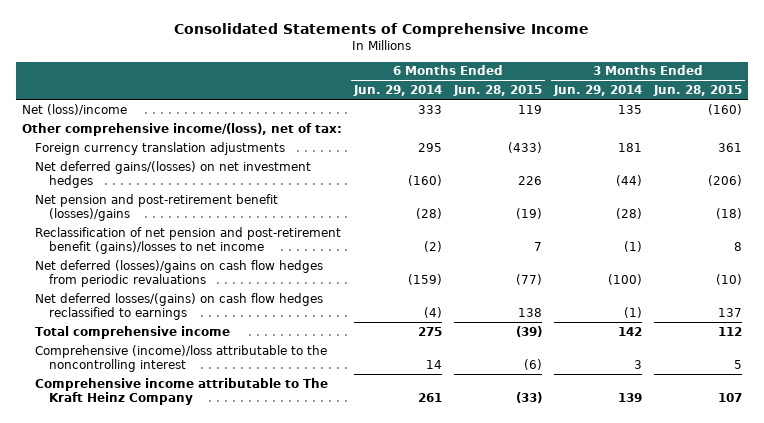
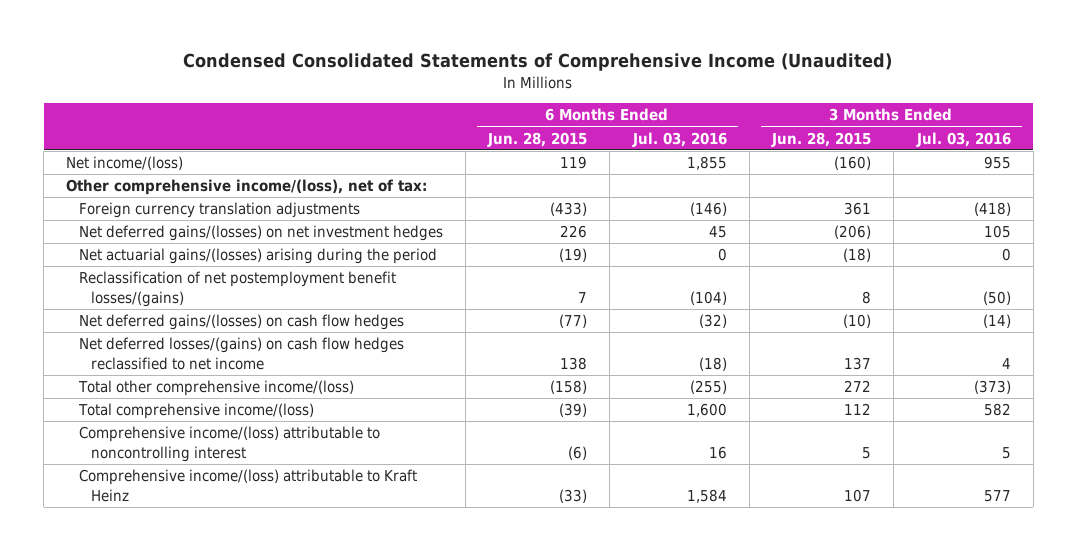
- Consolidated Statements of Comprehensive Income
+ Condensed Consolidated Statements of Comprehensive Income (Unaudited)
- | 6 Months Ended Jun. 29, 2014 | 6 Months Ended Jun. 28, 2015 | 3 Months Ended Jun. 29, 2014 | 3 Months Ended Jun. 28, 2015
+ | 6 Months Ended Jun. 28, 2015 | 6 Months Ended Jul. 03, 2016 | 3 Months Ended Jun. 28, 2015 | 3 Months Ended Jul. 03, 2016
- Net (loss)/income | 333 | 119 | 135 | (160)
+ Net income/(loss) | 119 | 1,855 | (160) | 955
- Net pension and post-retirement benefit (losses)/gains | (28) | (19) | (28) | (18)
- Reclassification of net pension and post-retirement benefit (gains)/losses to net income | (2) | 7 | (1) | 8
- Net deferred (losses)/gains on cash flow hedges from periodic revaluations | (159) | (77) | (100) | (10)
- Net deferred losses/(gains) on cash flow hedges reclassified to earnings | (4) | 138 | (1) | 137
- Total comprehensive income | 275 | (39) | 142 | 112
- Comprehensive (income)/loss attributable to the noncontrolling interest | 14 | (6) | 3 | 5
- Comprehensive income attributable to The Kraft Heinz Company | 261 | (33) | 139 | 107
+ Net actuarial gains/(losses) arising during the period | (19) | 0 | (18) | 0
+ Reclassification of net postemployment benefit losses/(gains) | 7 | (104) | 8 | (50)
+ Net deferred gains/(losses) on cash flow hedges | (77) | (32) | (10) | (14)
+ Net deferred losses/(gains) on cash flow hedges reclassified to net income | 138 | (18) | 137 | 4
+ Total other comprehensive income/(loss) | (158) | (255) | 272 | (373)
+ Total comprehensive income/(loss) | (39) | 1,600 | 112 | 582
+ Comprehensive income/(loss) attributable to noncontrolling interest | (6) | 16 | 5 | 5
+ Comprehensive income/(loss) attributable to Kraft Heinz | (33) | 1,584 | 107 | 577

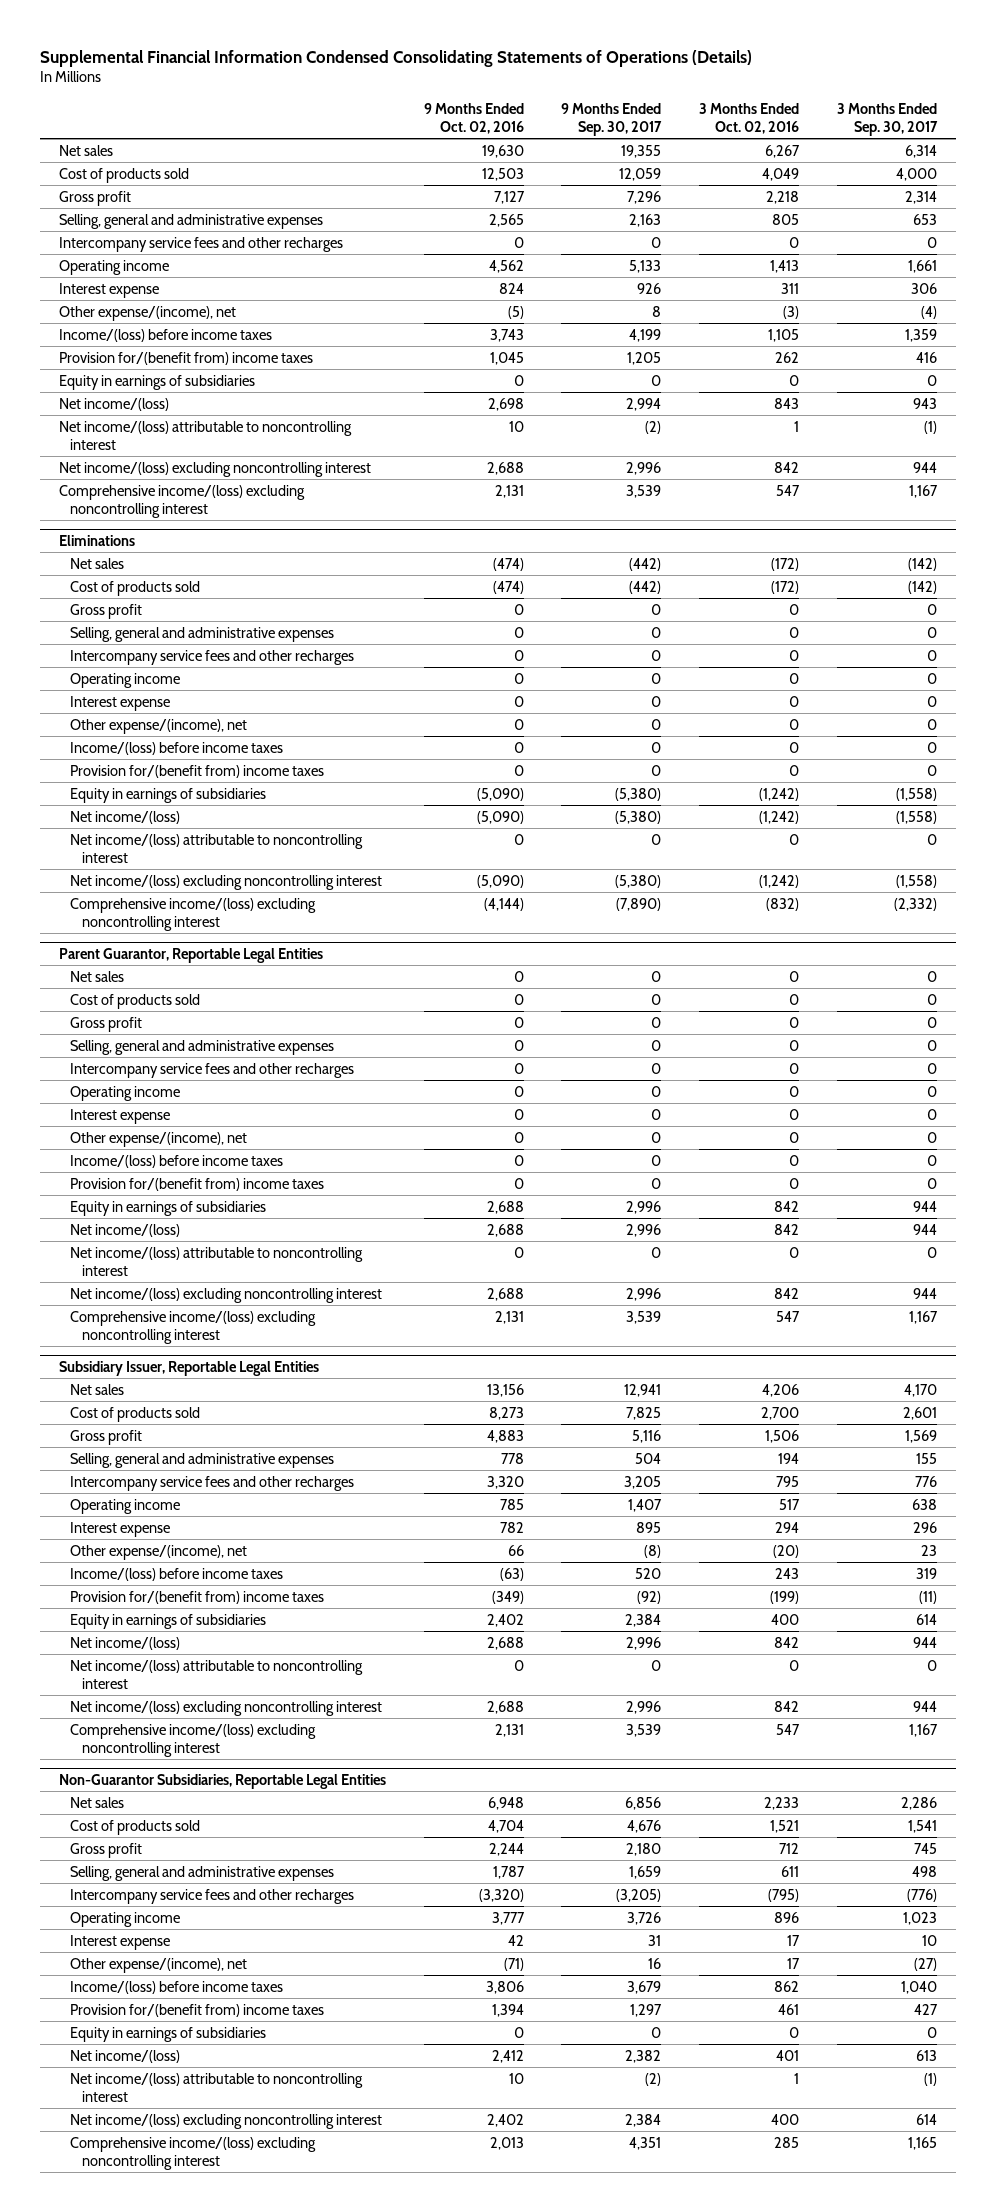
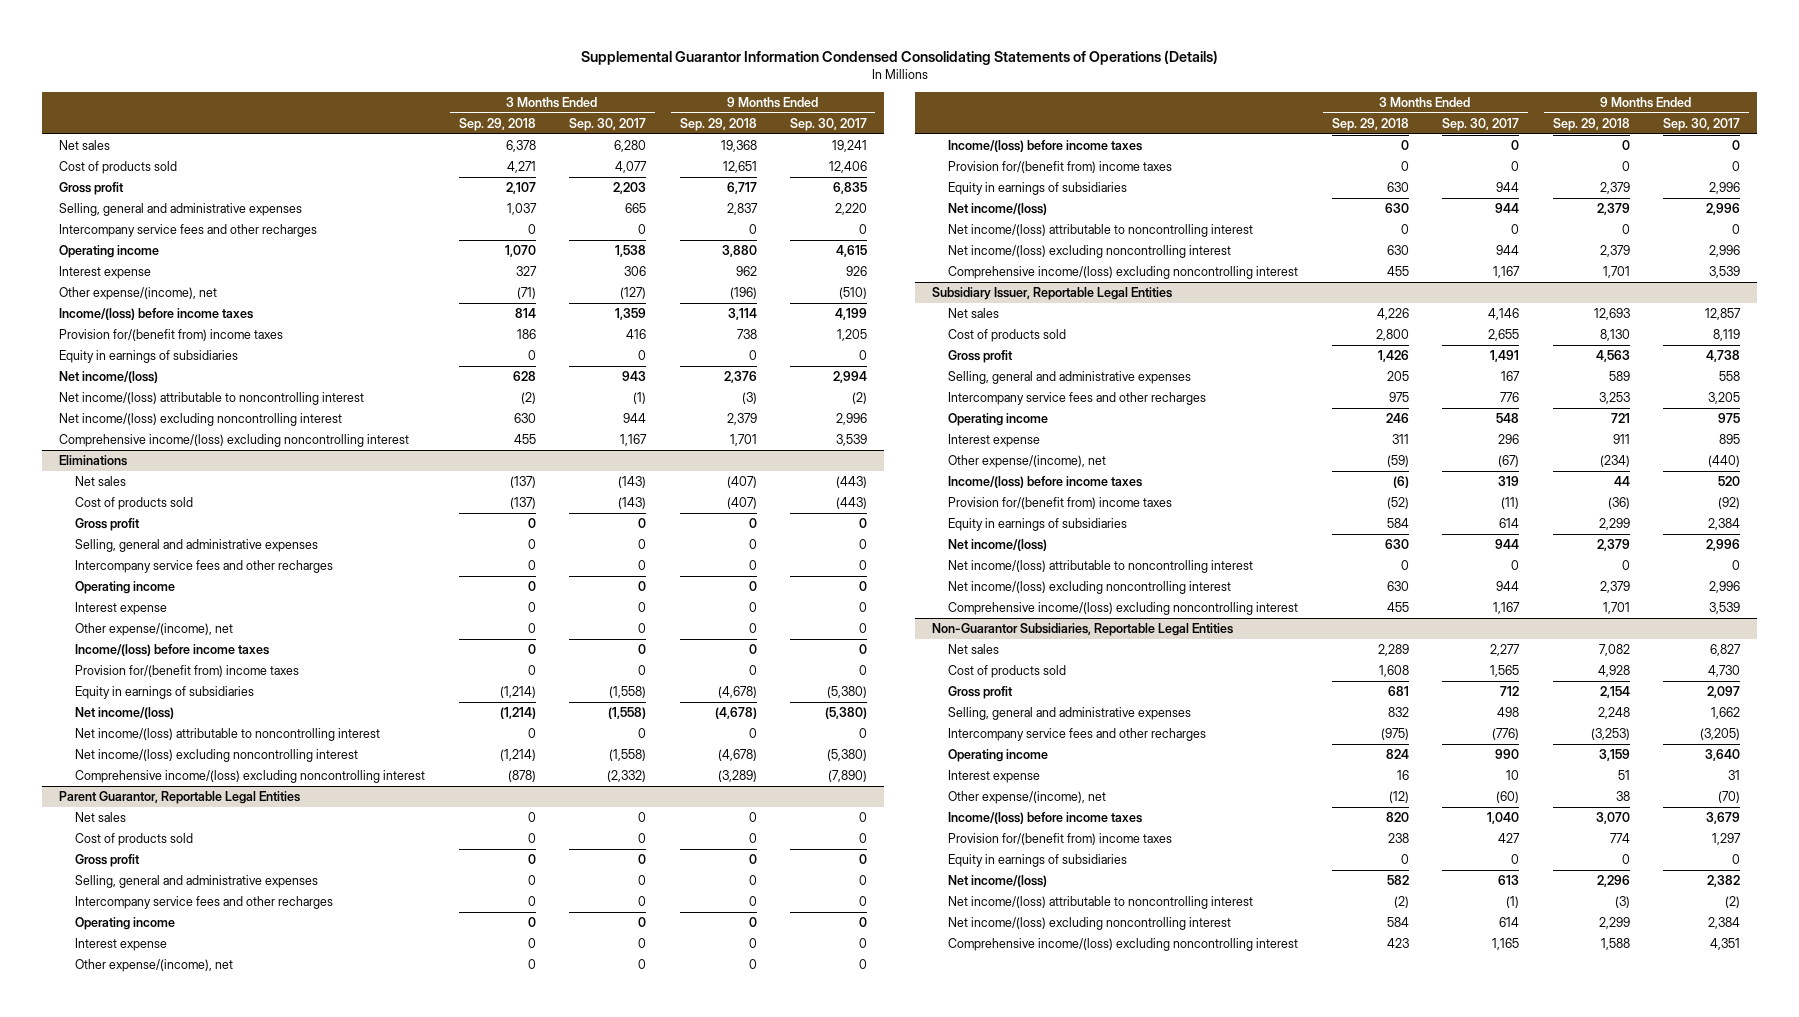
- Supplemental Financial Information Condensed Consolidating Statements of Operations (Details)
+ Supplemental Guarantor Information Condensed Consolidating Statements of Operations (Details)
- | 9 Months Ended Oct. 02, 2016 | 9 Months Ended Sep. 30, 2017 | 3 Months Ended Oct. 02, 2016 | 3 Months Ended Sep. 30, 2017
+ | 3 Months Ended Sep. 29, 2018 | 3 Months Ended Sep. 30, 2017 | 9 Months Ended Sep. 29, 2018 | 9 Months Ended Sep. 30, 2017
- Net sales | 19,630 | 19,355 | 6,267 | 6,314
- Cost of products sold | 12,503 | 12,059 | 4,049 | 4,000
- Gross profit | 7,127 | 7,296 | 2,218 | 2,314
- Selling, general and administrative expenses | 2,565 | 2,163 | 805 | 653
+ Net sales | 6,378 | 6,280 | 19,368 | 19,241
+ Cost of products sold | 4,271 | 4,077 | 12,651 | 12,406
+ Gross profit | 2,107 | 2,203 | 6,717 | 6,835
+ Selling, general and administrative expenses | 1,037 | 665 | 2,837 | 2,220
- Operating income | 4,562 | 5,133 | 1,413 | 1,661
+ Operating income | 1,070 | 1,538 | 3,880 | 4,615
- Other expense/(income), net | (5) | 8 | (3) | (4)
+ Other expense/(income), net | (71) | (127) | (196) | (510)
@ Eliminations
- Net sales | (474) | (442) | (172) | (142)
- Cost of products sold | (474) | (442) | (172) | (142)
+ Net sales | (137) | (143) | (407) | (443)
+ Cost of products sold | (137) | (143) | (407) | (443)
@ Subsidiary Issuer, Reportable Legal Entities
- Net sales | 13,156 | 12,941 | 4,206 | 4,170
- Cost of products sold | 8,273 | 7,825 | 2,700 | 2,601
- Gross profit | 4,883 | 5,116 | 1,506 | 1,569
- Selling, general and administrative expenses | 778 | 504 | 194 | 155
+ Net sales | 4,226 | 4,146 | 12,693 | 12,857
+ Cost of products sold | 2,800 | 2,655 | 8,130 | 8,119
+ Gross profit | 1,426 | 1,491 | 4,563 | 4,738
+ Selling, general and administrative expenses | 205 | 167 | 589 | 558
- Operating income | 785 | 1,407 | 517 | 638
+ Operating income | 246 | 548 | 721 | 975
- Other expense/(income), net | 66 | (8) | (20) | 23
+ Other expense/(income), net | (59) | (67) | (234) | (440)
@ Non-Guarantor Subsidiaries, Reportable Legal Entities
- Net sales | 6,948 | 6,856 | 2,233 | 2,286
- Cost of products sold | 4,704 | 4,676 | 1,521 | 1,541
- Gross profit | 2,244 | 2,180 | 712 | 745
- Selling, general and administrative expenses | 1,787 | 1,659 | 611 | 498
+ Net sales | 2,289 | 2,277 | 7,082 | 6,827
+ Cost of products sold | 1,608 | 1,565 | 4,928 | 4,730
+ Gross profit | 681 | 712 | 2,154 | 2,097
+ Selling, general and administrative expenses | 832 | 498 | 2,248 | 1,662
- Operating income | 3,777 | 3,726 | 896 | 1,023
+ Operating income | 824 | 990 | 3,159 | 3,640
- Other expense/(income), net | (71) | 16 | 17 | (27)
+ Other expense/(income), net | (12) | (60) | 38 | (70)

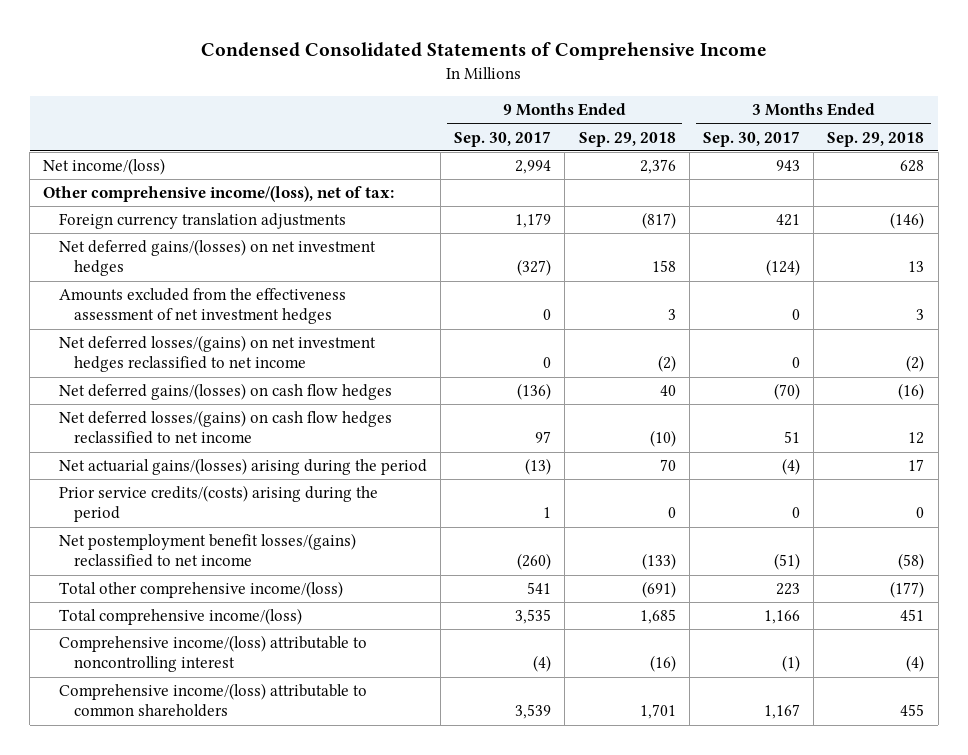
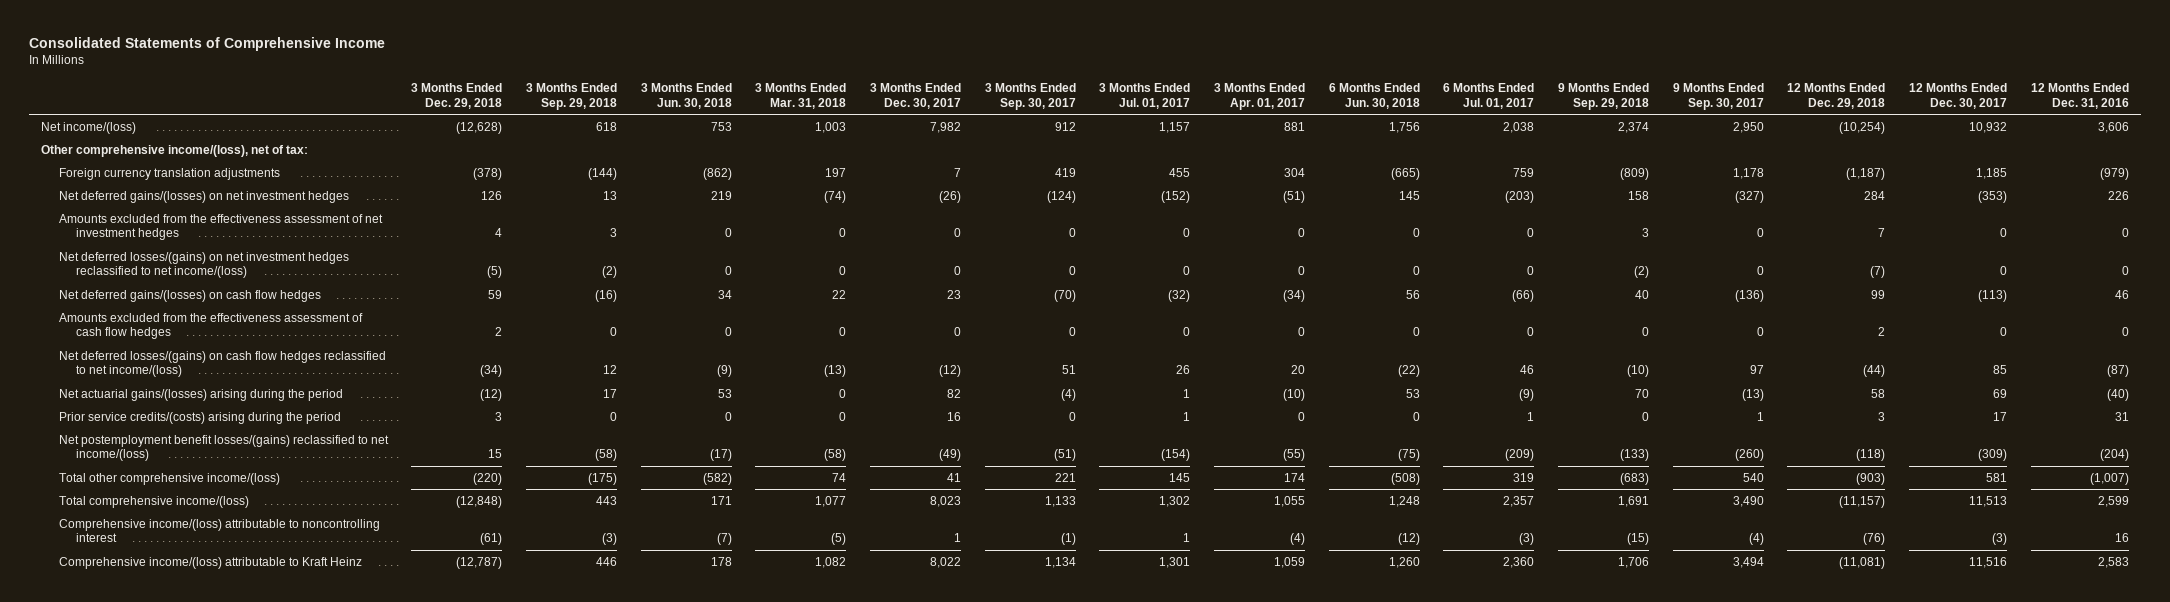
- Condensed Consolidated Statements of Comprehensive Income
+ Consolidated Statements of Comprehensive Income
- | 9 Months Ended Sep. 30, 2017 | 9 Months Ended Sep. 29, 2018 | 3 Months Ended Sep. 30, 2017 | 3 Months Ended Sep. 29, 2018
+ | 3 Months Ended Dec. 29, 2018 | 3 Months Ended Sep. 29, 2018 | 3 Months Ended Jun. 30, 2018 | 3 Months Ended Mar. 31, 2018 | 3 Months Ended Dec. 30, 2017 | 3 Months Ended Sep. 30, 2017 | 3 Months Ended Jul. 01, 2017 | 3 Months Ended Apr. 01, 2017 | 6 Months Ended Jun. 30, 2018 | 6 Months Ended Jul. 01, 2017 | 9 Months Ended Sep. 29, 2018 | 9 Months Ended Sep. 30, 2017 | 12 Months Ended Dec. 29, 2018 | 12 Months Ended Dec. 30, 2017 | 12 Months Ended Dec. 31, 2016
- Net income/(loss) | 2,994 | 2,376 | 943 | 628
+ Net income/(loss) | (12,628) | 618 | 753 | 1,003 | 7,982 | 912 | 1,157 | 881 | 1,756 | 2,038 | 2,374 | 2,950 | (10,254) | 10,932 | 3,606
- Foreign currency translation adjustments | 1,179 | (817) | 421 | (146)
+ Foreign currency translation adjustments | (378) | (144) | (862) | 197 | 7 | 419 | 455 | 304 | (665) | 759 | (809) | 1,178 | (1,187) | 1,185 | (979)
- Net deferred losses/(gains) on net investment hedges reclassified to net income | 0 | (2) | 0 | (2)
+ Net deferred losses/(gains) on net investment hedges reclassified to net income/(loss) | (5) | (2) | 0 | 0 | 0 | 0 | 0 | 0 | 0 | 0 | (2) | 0 | (7) | 0 | 0
- Net deferred losses/(gains) on cash flow hedges reclassified to net income | 97 | (10) | 51 | 12
+ Amounts excluded from the effectiveness assessment of cash flow hedges | 2 | 0 | 0 | 0 | 0 | 0 | 0 | 0 | 0 | 0 | 0 | 0 | 2 | 0 | 0
+ Net deferred losses/(gains) on cash flow hedges reclassified to net income/(loss) | (34) | 12 | (9) | (13) | (12) | 51 | 26 | 20 | (22) | 46 | (10) | 97 | (44) | 85 | (87)
- Net postemployment benefit losses/(gains) reclassified to net income | (260) | (133) | (51) | (58)
- Total other comprehensive income/(loss) | 541 | (691) | 223 | (177)
- Total comprehensive income/(loss) | 3,535 | 1,685 | 1,166 | 451
- Comprehensive income/(loss) attributable to noncontrolling interest | (4) | (16) | (1) | (4)
- Comprehensive income/(loss) attributable to common shareholders | 3,539 | 1,701 | 1,167 | 455
+ Net postemployment benefit losses/(gains) reclassified to net income/(loss) | 15 | (58) | (17) | (58) | (49) | (51) | (154) | (55) | (75) | (209) | (133) | (260) | (118) | (309) | (204)
+ Total other comprehensive income/(loss) | (220) | (175) | (582) | 74 | 41 | 221 | 145 | 174 | (508) | 319 | (683) | 540 | (903) | 581 | (1,007)
+ Total comprehensive income/(loss) | (12,848) | 443 | 171 | 1,077 | 8,023 | 1,133 | 1,302 | 1,055 | 1,248 | 2,357 | 1,691 | 3,490 | (11,157) | 11,513 | 2,599
+ Comprehensive income/(loss) attributable to noncontrolling interest | (61) | (3) | (7) | (5) | 1 | (1) | 1 | (4) | (12) | (3) | (15) | (4) | (76) | (3) | 16
+ Comprehensive income/(loss) attributable to Kraft Heinz | (12,787) | 446 | 178 | 1,082 | 8,022 | 1,134 | 1,301 | 1,059 | 1,260 | 2,360 | 1,706 | 3,494 | (11,081) | 11,516 | 2,583

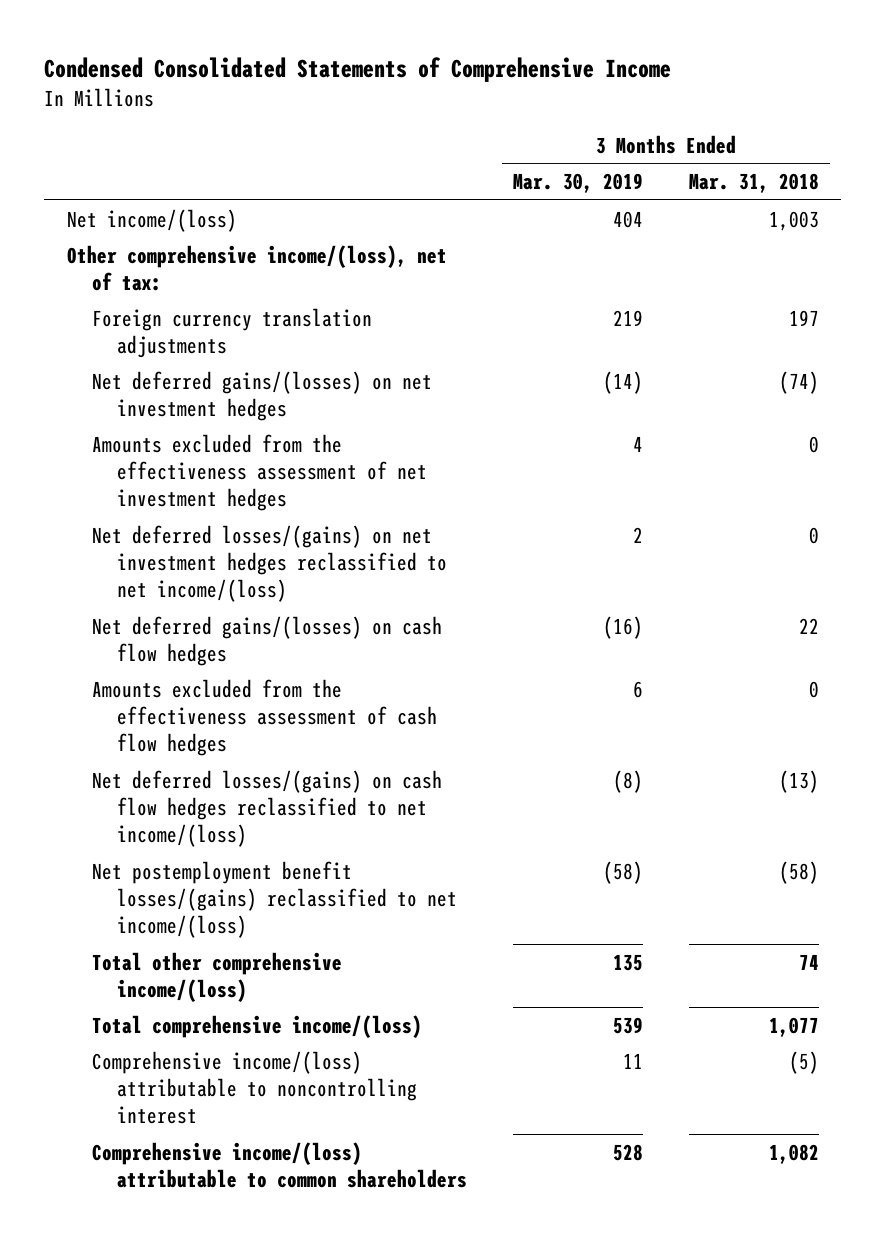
- Consolidated Statements of Comprehensive Income
+ Condensed Consolidated Statements of Comprehensive Income
- | 3 Months Ended Dec. 29, 2018 | 3 Months Ended Sep. 29, 2018 | 3 Months Ended Jun. 30, 2018 | 3 Months Ended Mar. 31, 2018 | 3 Months Ended Dec. 30, 2017 | 3 Months Ended Sep. 30, 2017 | 3 Months Ended Jul. 01, 2017 | 3 Months Ended Apr. 01, 2017 | 6 Months Ended Jun. 30, 2018 | 6 Months Ended Jul. 01, 2017 | 9 Months Ended Sep. 29, 2018 | 9 Months Ended Sep. 30, 2017 | 12 Months Ended Dec. 29, 2018 | 12 Months Ended Dec. 30, 2017 | 12 Months Ended Dec. 31, 2016
+ | 3 Months Ended Mar. 30, 2019 | 3 Months Ended Mar. 31, 2018
- Net actuarial gains/(losses) arising during the period | (12) | 17 | 53 | 0 | 82 | (4) | 1 | (10) | 53 | (9) | 70 | (13) | 58 | 69 | (40)
- Prior service credits/(costs) arising during the period | 3 | 0 | 0 | 0 | 16 | 0 | 1 | 0 | 0 | 1 | 0 | 1 | 3 | 17 | 31
- Comprehensive income/(loss) attributable to Kraft Heinz | (12,787) | 446 | 178 | 1,082 | 8,022 | 1,134 | 1,301 | 1,059 | 1,260 | 2,360 | 1,706 | 3,494 | (11,081) | 11,516 | 2,583
+ Comprehensive income/(loss) attributable to common shareholders | 528 | 1,082

